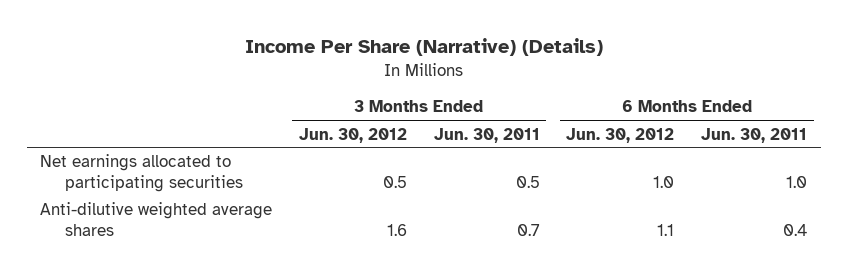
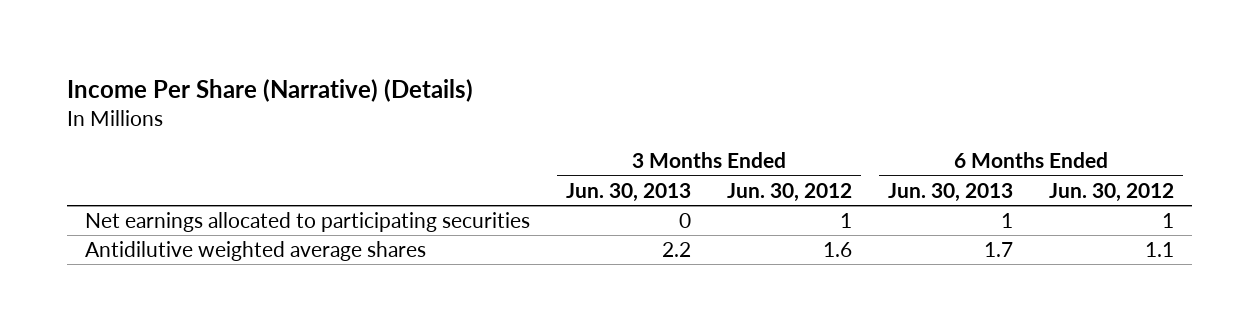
- | 3 Months Ended Jun. 30, 2012 | 3 Months Ended Jun. 30, 2011 | 6 Months Ended Jun. 30, 2012 | 6 Months Ended Jun. 30, 2011
+ | 3 Months Ended Jun. 30, 2013 | 3 Months Ended Jun. 30, 2012 | 6 Months Ended Jun. 30, 2013 | 6 Months Ended Jun. 30, 2012
- Net earnings allocated to participating securities | 0.5 | 0.5 | 1.0 | 1.0
- Anti-dilutive weighted average shares | 1.6 | 0.7 | 1.1 | 0.4
+ Net earnings allocated to participating securities | 0 | 1 | 1 | 1
+ Antidilutive weighted average shares | 2.2 | 1.6 | 1.7 | 1.1

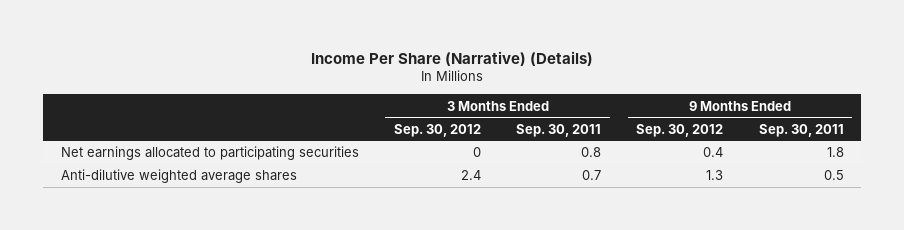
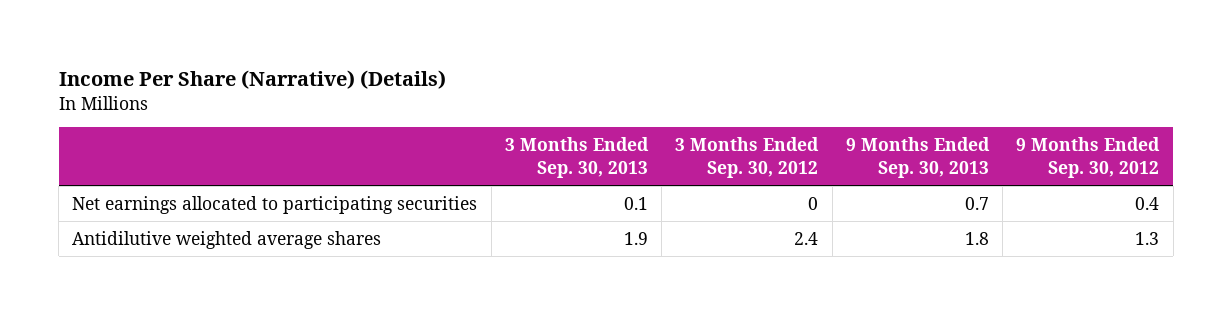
- | 3 Months Ended Sep. 30, 2012 | 3 Months Ended Sep. 30, 2011 | 9 Months Ended Sep. 30, 2012 | 9 Months Ended Sep. 30, 2011
+ | 3 Months Ended Sep. 30, 2013 | 3 Months Ended Sep. 30, 2012 | 9 Months Ended Sep. 30, 2013 | 9 Months Ended Sep. 30, 2012
- Anti-dilutive weighted average shares | 2.4 | 0.7 | 1.3 | 0.5
+ Antidilutive weighted average shares | 1.9 | 2.4 | 1.8 | 1.3

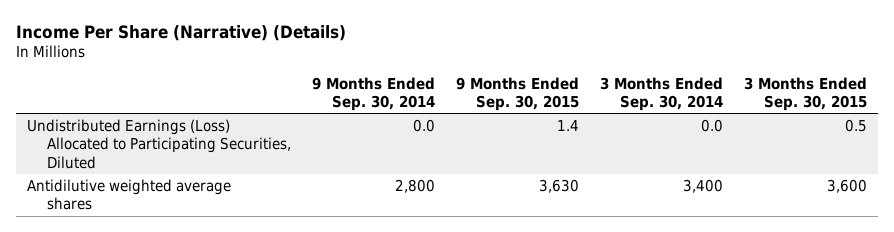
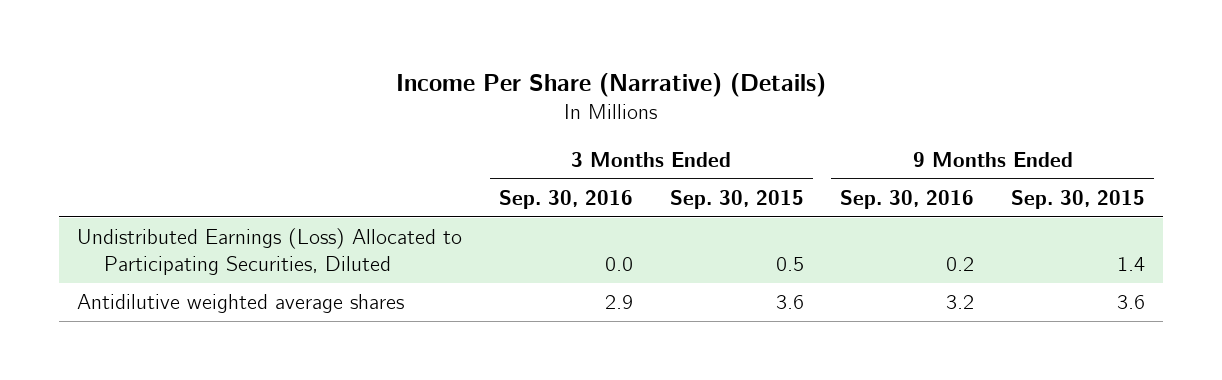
- | 9 Months Ended Sep. 30, 2014 | 9 Months Ended Sep. 30, 2015 | 3 Months Ended Sep. 30, 2014 | 3 Months Ended Sep. 30, 2015
+ | 3 Months Ended Sep. 30, 2016 | 3 Months Ended Sep. 30, 2015 | 9 Months Ended Sep. 30, 2016 | 9 Months Ended Sep. 30, 2015
- Antidilutive weighted average shares | 2,800 | 3,630 | 3,400 | 3,600
+ Antidilutive weighted average shares | 2.9 | 3.6 | 3.2 | 3.6

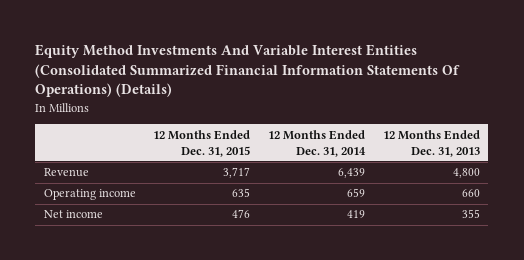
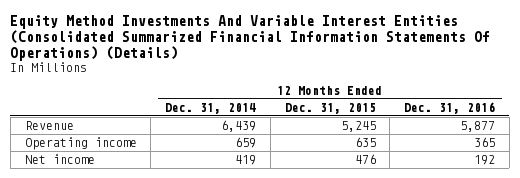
- | 12 Months Ended Dec. 31, 2015 | 12 Months Ended Dec. 31, 2014 | 12 Months Ended Dec. 31, 2013
+ | 12 Months Ended Dec. 31, 2014 | 12 Months Ended Dec. 31, 2015 | 12 Months Ended Dec. 31, 2016
- Revenue | 3,717 | 6,439 | 4,800
+ Revenue | 6,439 | 5,245 | 5,877

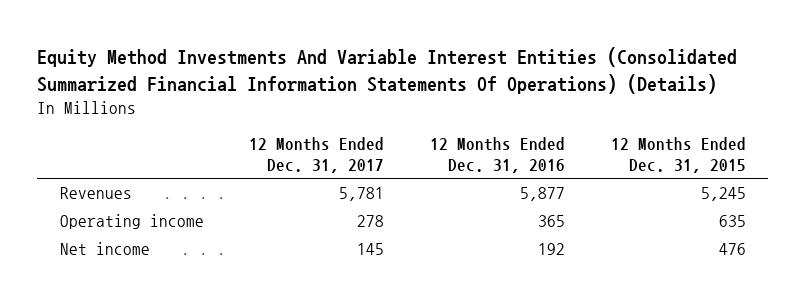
- | 12 Months Ended Dec. 31, 2014 | 12 Months Ended Dec. 31, 2015 | 12 Months Ended Dec. 31, 2016
+ | 12 Months Ended Dec. 31, 2017 | 12 Months Ended Dec. 31, 2016 | 12 Months Ended Dec. 31, 2015
- Revenue | 6,439 | 5,245 | 5,877
+ Revenues | 5,781 | 5,877 | 5,245

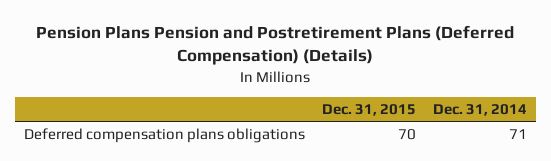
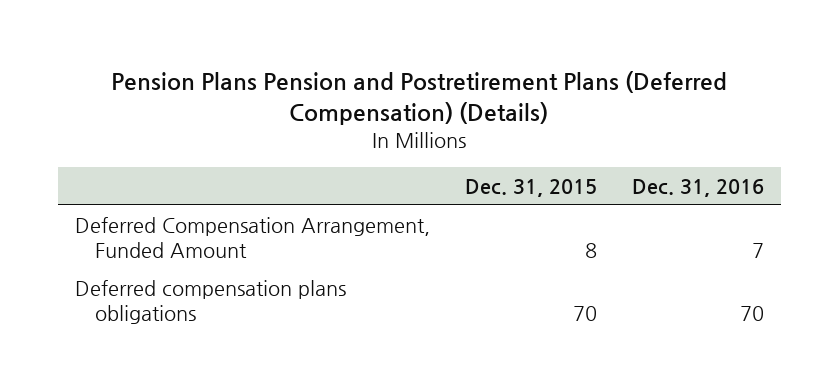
- | Dec. 31, 2015 | Dec. 31, 2014
+ | Dec. 31, 2015 | Dec. 31, 2016
+ Deferred Compensation Arrangement, Funded Amount | 8 | 7

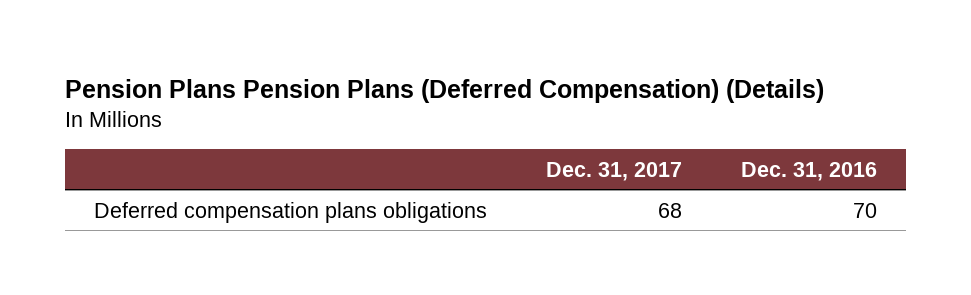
- Pension Plans Pension and Postretirement Plans (Deferred Compensation) (Details)
+ Pension Plans Pension Plans (Deferred Compensation) (Details)
- | Dec. 31, 2015 | Dec. 31, 2016
+ | Dec. 31, 2017 | Dec. 31, 2016
- Deferred Compensation Arrangement, Funded Amount | 8 | 7

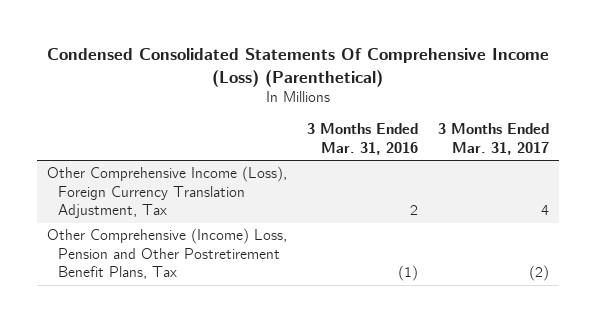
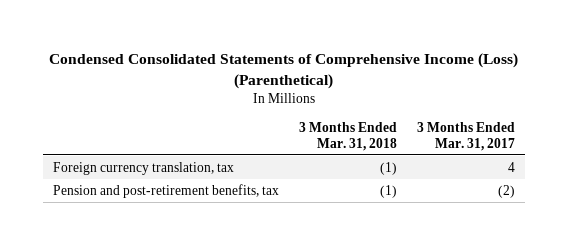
- Condensed Consolidated Statements Of Comprehensive Income (Loss) (Parenthetical)
+ Condensed Consolidated Statements of Comprehensive Income (Loss) (Parenthetical)
- | 3 Months Ended Mar. 31, 2016 | 3 Months Ended Mar. 31, 2017
+ | 3 Months Ended Mar. 31, 2018 | 3 Months Ended Mar. 31, 2017
- Other Comprehensive Income (Loss), Foreign Currency Translation Adjustment, Tax | 2 | 4
- Other Comprehensive (Income) Loss, Pension and Other Postretirement Benefit Plans, Tax | (1) | (2)
+ Foreign currency translation, tax | (1) | 4
+ Pension and post-retirement benefits, tax | (1) | (2)

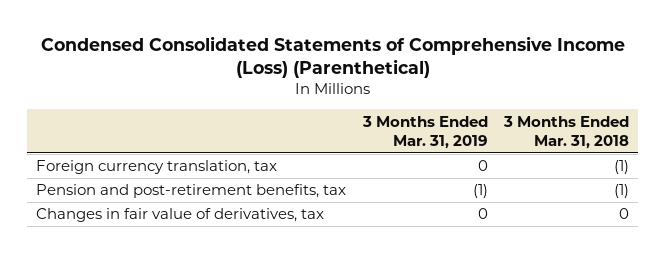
- | 3 Months Ended Mar. 31, 2018 | 3 Months Ended Mar. 31, 2017
+ | 3 Months Ended Mar. 31, 2019 | 3 Months Ended Mar. 31, 2018
+ Changes in fair value of derivatives, tax | 0 | 0

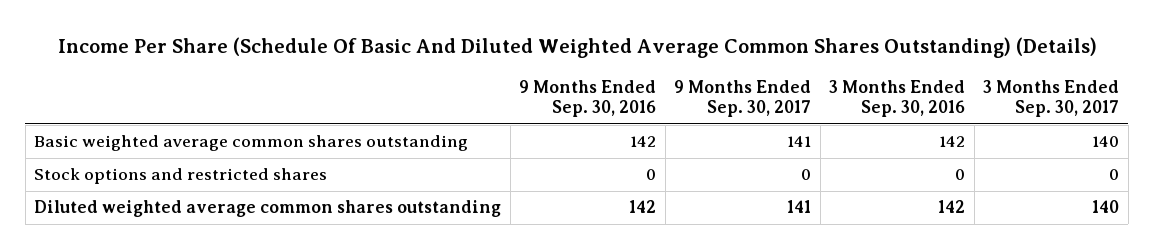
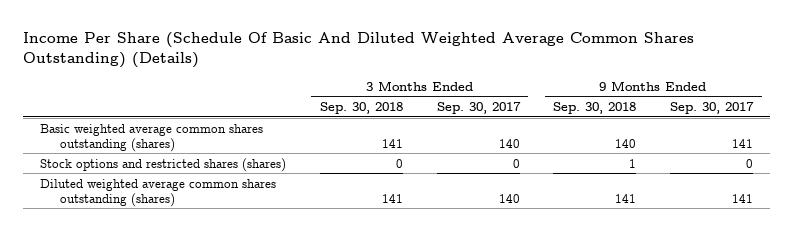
- | 9 Months Ended Sep. 30, 2016 | 9 Months Ended Sep. 30, 2017 | 3 Months Ended Sep. 30, 2016 | 3 Months Ended Sep. 30, 2017
+ | 3 Months Ended Sep. 30, 2018 | 3 Months Ended Sep. 30, 2017 | 9 Months Ended Sep. 30, 2018 | 9 Months Ended Sep. 30, 2017
- Basic weighted average common shares outstanding | 142 | 141 | 142 | 140
- Stock options and restricted shares | 0 | 0 | 0 | 0
- Diluted weighted average common shares outstanding | 142 | 141 | 142 | 140
+ Basic weighted average common shares outstanding (shares) | 141 | 140 | 140 | 141
+ Stock options and restricted shares (shares) | 0 | 0 | 1 | 0
+ Diluted weighted average common shares outstanding (shares) | 141 | 140 | 141 | 141

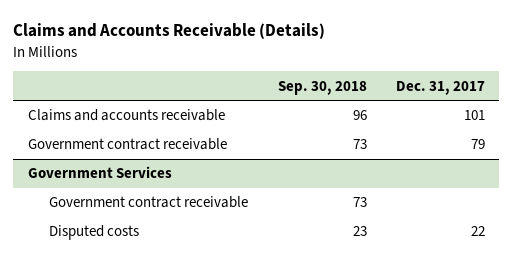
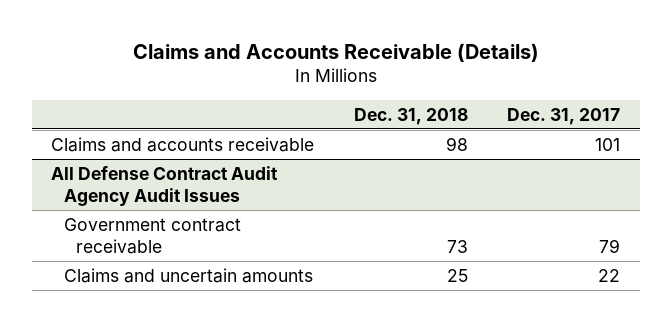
- | Sep. 30, 2018 | Dec. 31, 2017
+ | Dec. 31, 2018 | Dec. 31, 2017
+ All Defense Contract Audit Agency Audit Issues
- Government Services
- Government contract receivable | 73 |
- Disputed costs | 23 | 22
+ Claims and uncertain amounts | 25 | 22

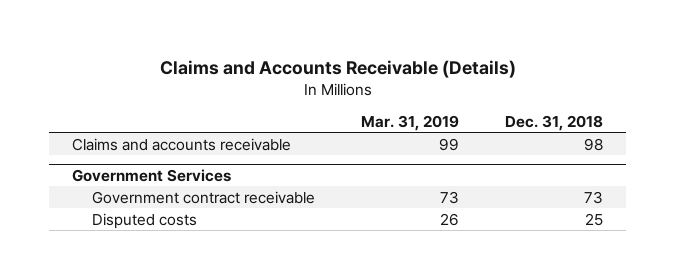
- | Dec. 31, 2018 | Dec. 31, 2017
+ | Mar. 31, 2019 | Dec. 31, 2018
- All Defense Contract Audit Agency Audit Issues
+ Government Services
- Claims and uncertain amounts | 25 | 22
+ Disputed costs | 26 | 25

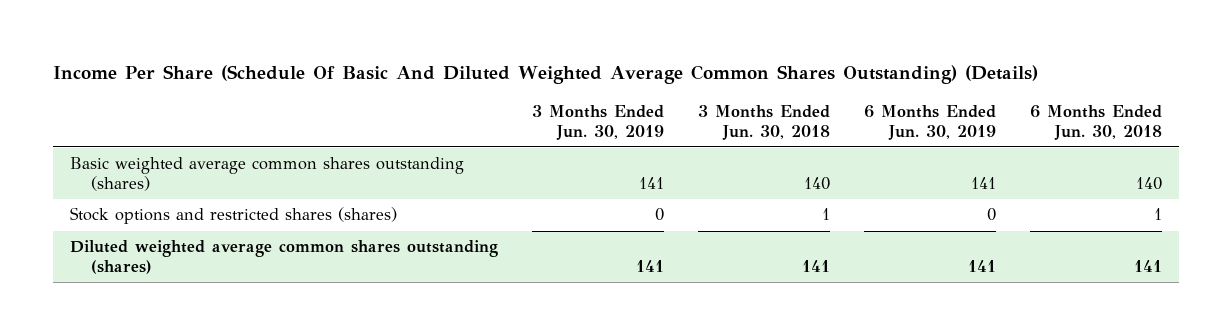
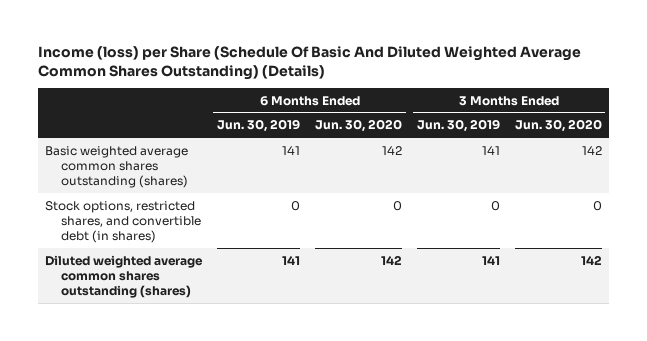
- Income Per Share (Schedule Of Basic And Diluted Weighted Average Common Shares Outstanding) (Details)
+ Income (loss) per Share (Schedule Of Basic And Diluted Weighted Average Common Shares Outstanding) (Details)
- | 3 Months Ended Jun. 30, 2019 | 3 Months Ended Jun. 30, 2018 | 6 Months Ended Jun. 30, 2019 | 6 Months Ended Jun. 30, 2018
+ | 6 Months Ended Jun. 30, 2019 | 6 Months Ended Jun. 30, 2020 | 3 Months Ended Jun. 30, 2019 | 3 Months Ended Jun. 30, 2020
- Stock options and restricted shares (shares) | 0 | 1 | 0 | 1
+ Stock options, restricted shares, and convertible debt (in shares) | 0 | 0 | 0 | 0

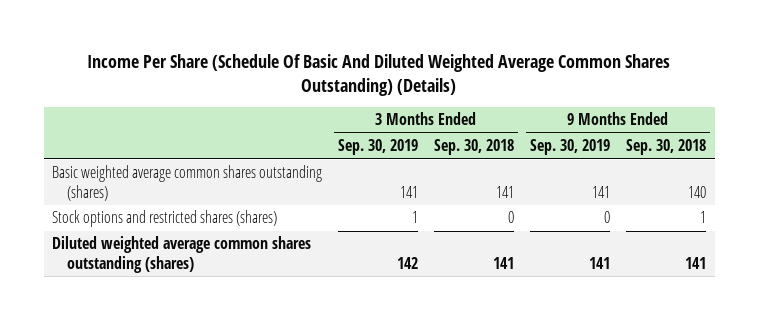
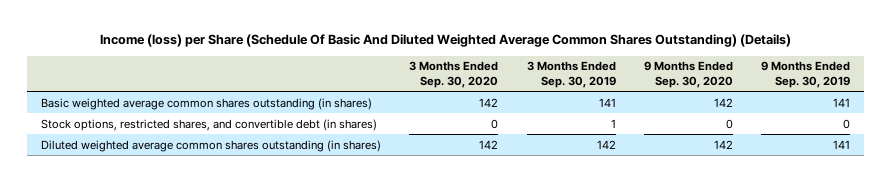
- Income Per Share (Schedule Of Basic And Diluted Weighted Average Common Shares Outstanding) (Details)
+ Income (loss) per Share (Schedule Of Basic And Diluted Weighted Average Common Shares Outstanding) (Details)
- | 3 Months Ended Sep. 30, 2019 | 3 Months Ended Sep. 30, 2018 | 9 Months Ended Sep. 30, 2019 | 9 Months Ended Sep. 30, 2018
+ | 3 Months Ended Sep. 30, 2020 | 3 Months Ended Sep. 30, 2019 | 9 Months Ended Sep. 30, 2020 | 9 Months Ended Sep. 30, 2019
- Basic weighted average common shares outstanding (shares) | 141 | 141 | 141 | 140
- Stock options and restricted shares (shares) | 1 | 0 | 0 | 1
- Diluted weighted average common shares outstanding (shares) | 142 | 141 | 141 | 141
+ Basic weighted average common shares outstanding (in shares) | 142 | 141 | 142 | 141
+ Stock options, restricted shares, and convertible debt (in shares) | 0 | 1 | 0 | 0
+ Diluted weighted average common shares outstanding (in shares) | 142 | 142 | 142 | 141

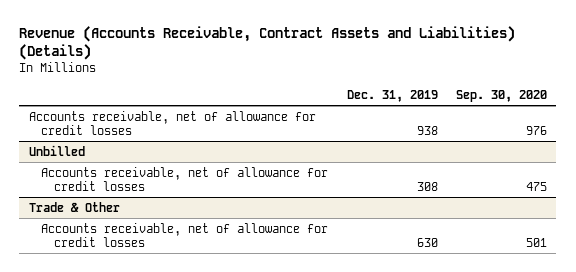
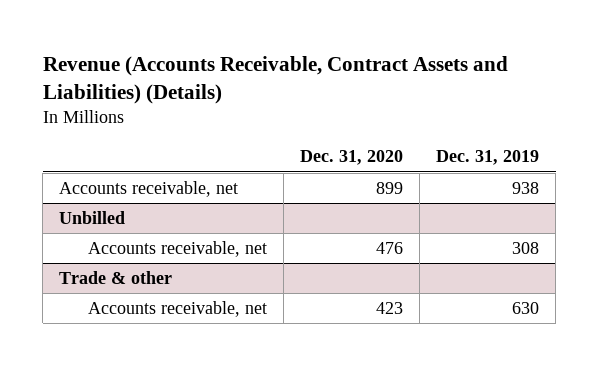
- | Dec. 31, 2019 | Sep. 30, 2020
+ | Dec. 31, 2020 | Dec. 31, 2019
- Accounts receivable, net of allowance for credit losses | 938 | 976
+ Accounts receivable, net | 899 | 938
@ Unbilled
- Accounts receivable, net of allowance for credit losses | 308 | 475
- Trade & Other
- Accounts receivable, net of allowance for credit losses | 630 | 501
@ Unbilled
+ Accounts receivable, net | 476 | 308
+ Trade & other
+ Accounts receivable, net | 423 | 630

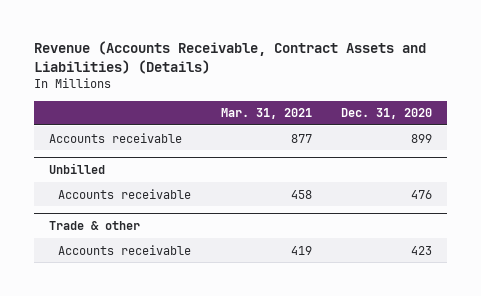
- | Dec. 31, 2020 | Dec. 31, 2019
+ | Mar. 31, 2021 | Dec. 31, 2020
- Accounts receivable, net | 899 | 938
+ Accounts receivable | 877 | 899
@ Unbilled
- Accounts receivable, net | 476 | 308
+ Accounts receivable | 458 | 476
@ Trade & other
- Accounts receivable, net | 423 | 630
+ Accounts receivable | 419 | 423

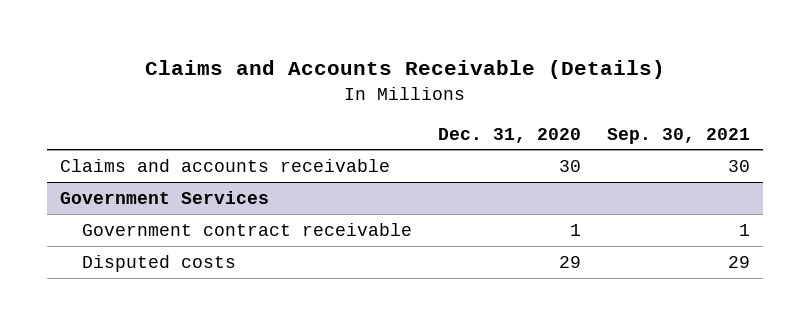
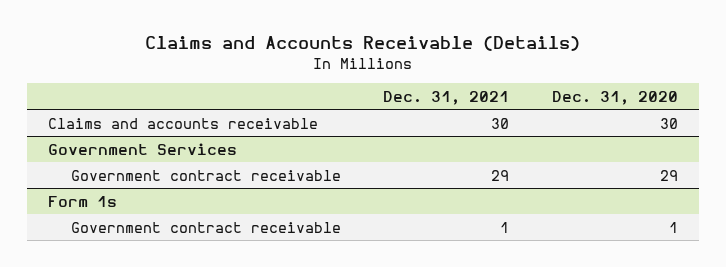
- | Dec. 31, 2020 | Sep. 30, 2021
+ | Dec. 31, 2021 | Dec. 31, 2020
@ Government Services
+ Government contract receivable | 29 | 29
+ Form 1s
@ Government Services
- Disputed costs | 29 | 29

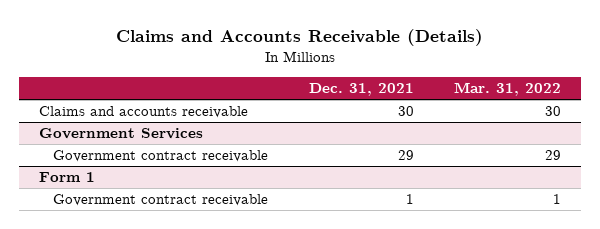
- | Dec. 31, 2021 | Dec. 31, 2020
+ | Dec. 31, 2021 | Mar. 31, 2022
- Form 1s
+ Form 1

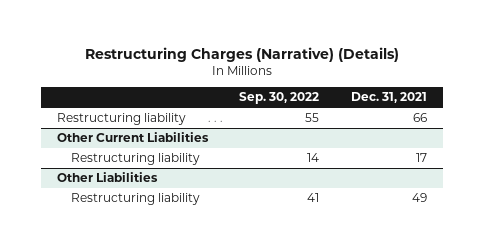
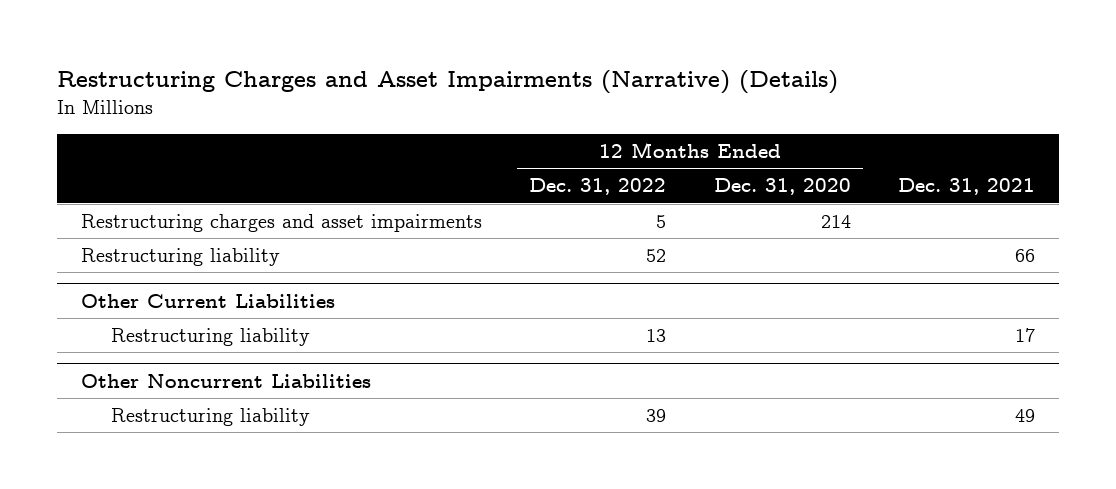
- Restructuring Charges (Narrative) (Details)
+ Restructuring Charges and Asset Impairments (Narrative) (Details)
- | Sep. 30, 2022 | Dec. 31, 2021
+ | 12 Months Ended Dec. 31, 2022 | 12 Months Ended Dec. 31, 2020 | Dec. 31, 2021
+ Restructuring charges and asset impairments | 5 | 214 |
- Other Liabilities
+ Other Noncurrent Liabilities

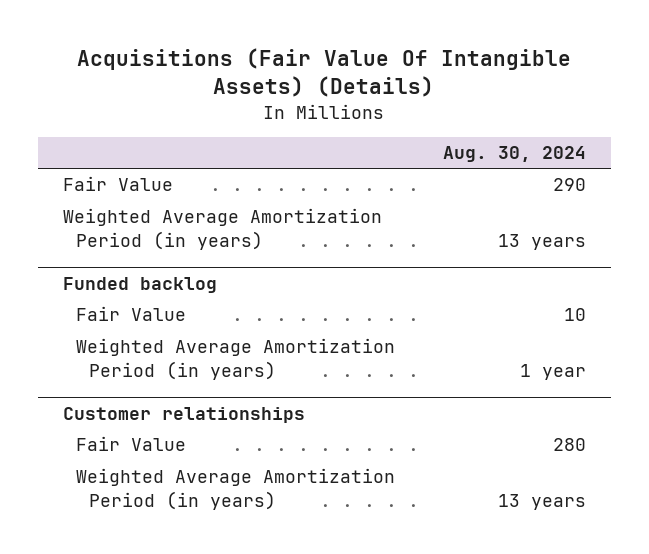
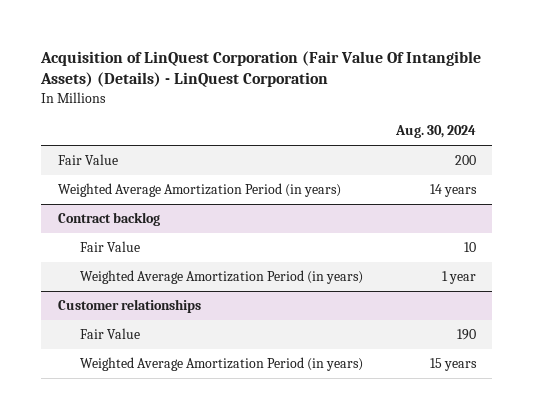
- Acquisitions (Fair Value Of Intangible Assets) (Details)
+ Acquisition of LinQuest Corporation (Fair Value Of Intangible Assets) (Details) - LinQuest Corporation
- Fair Value | 290
- Weighted Average Amortization Period (in years) | 13 years
- Funded backlog
+ Fair Value | 200
+ Weighted Average Amortization Period (in years) | 14 years
+ Contract backlog
@ Customer relationships
- Fair Value | 280
- Weighted Average Amortization Period (in years) | 13 years
+ Fair Value | 190
+ Weighted Average Amortization Period (in years) | 15 years

